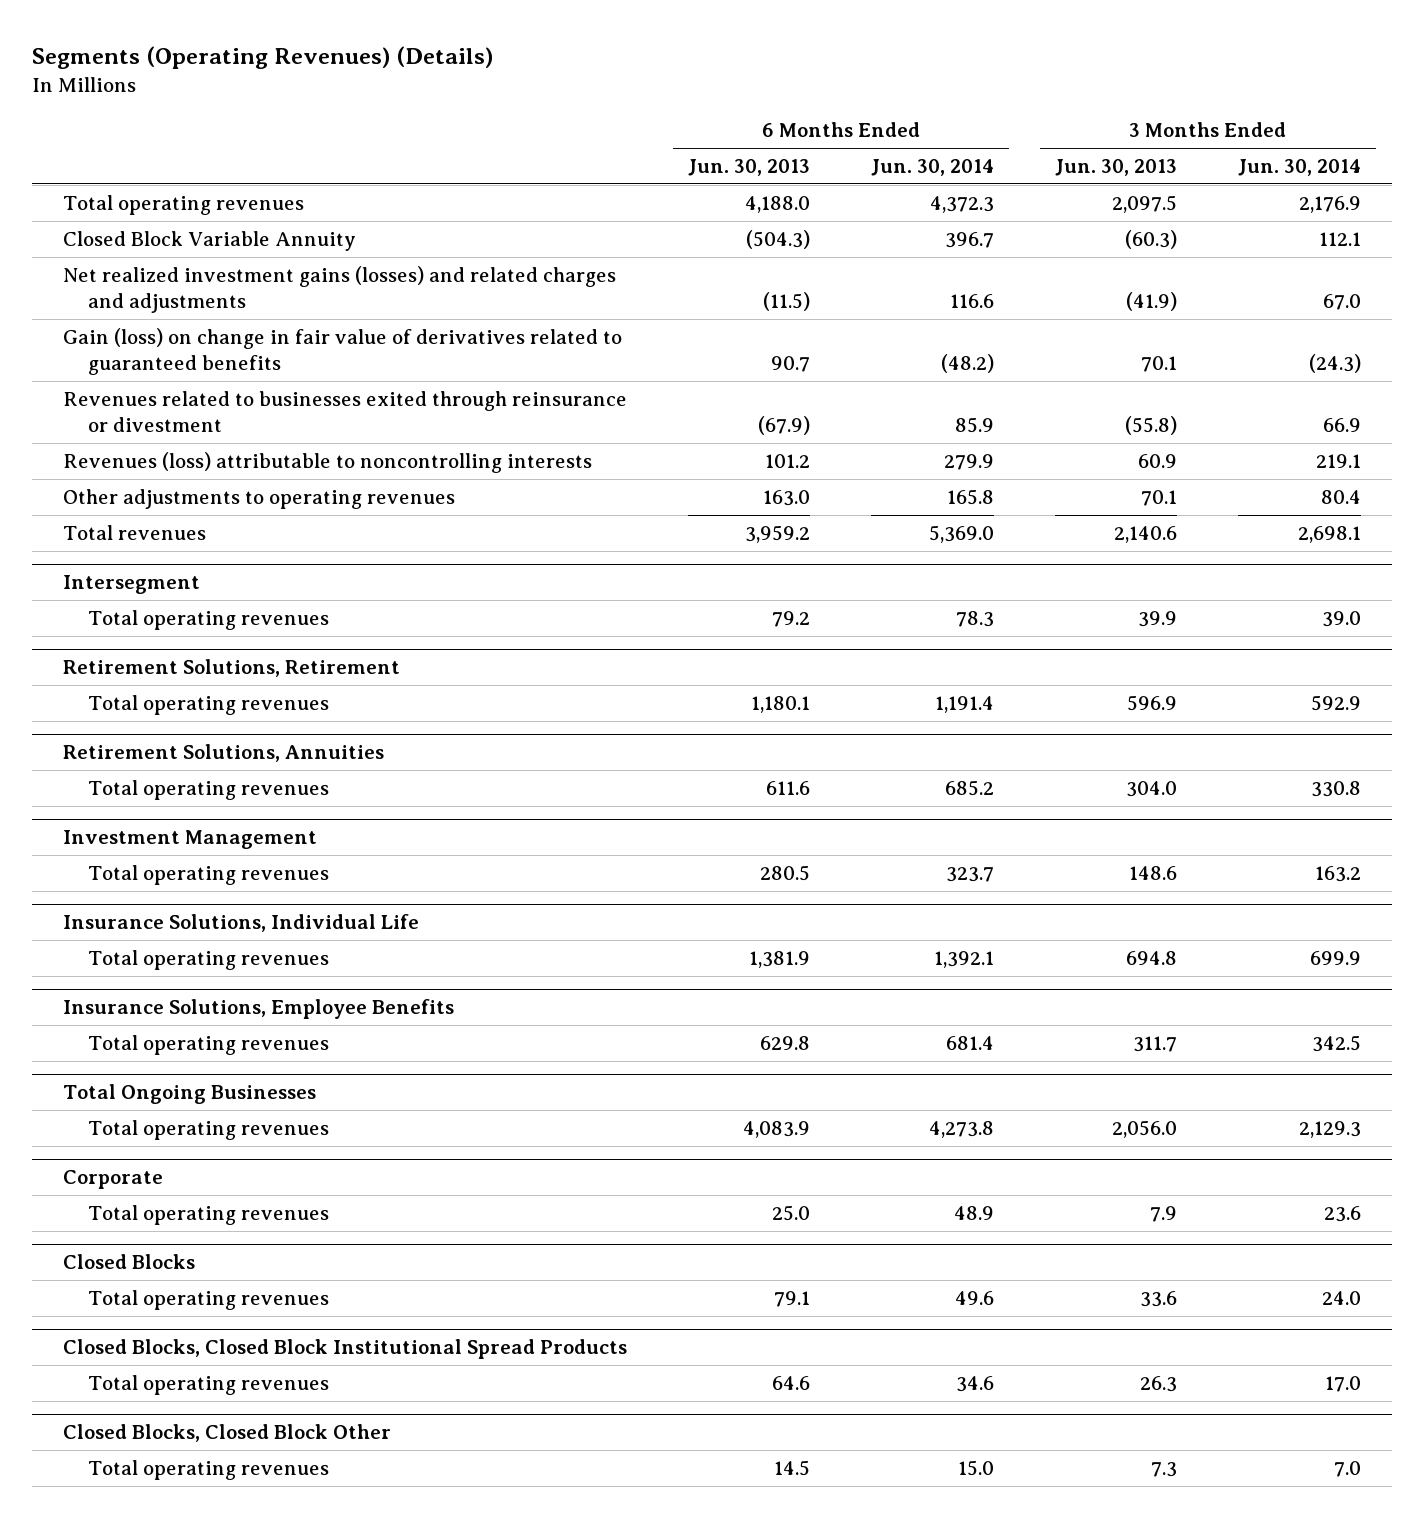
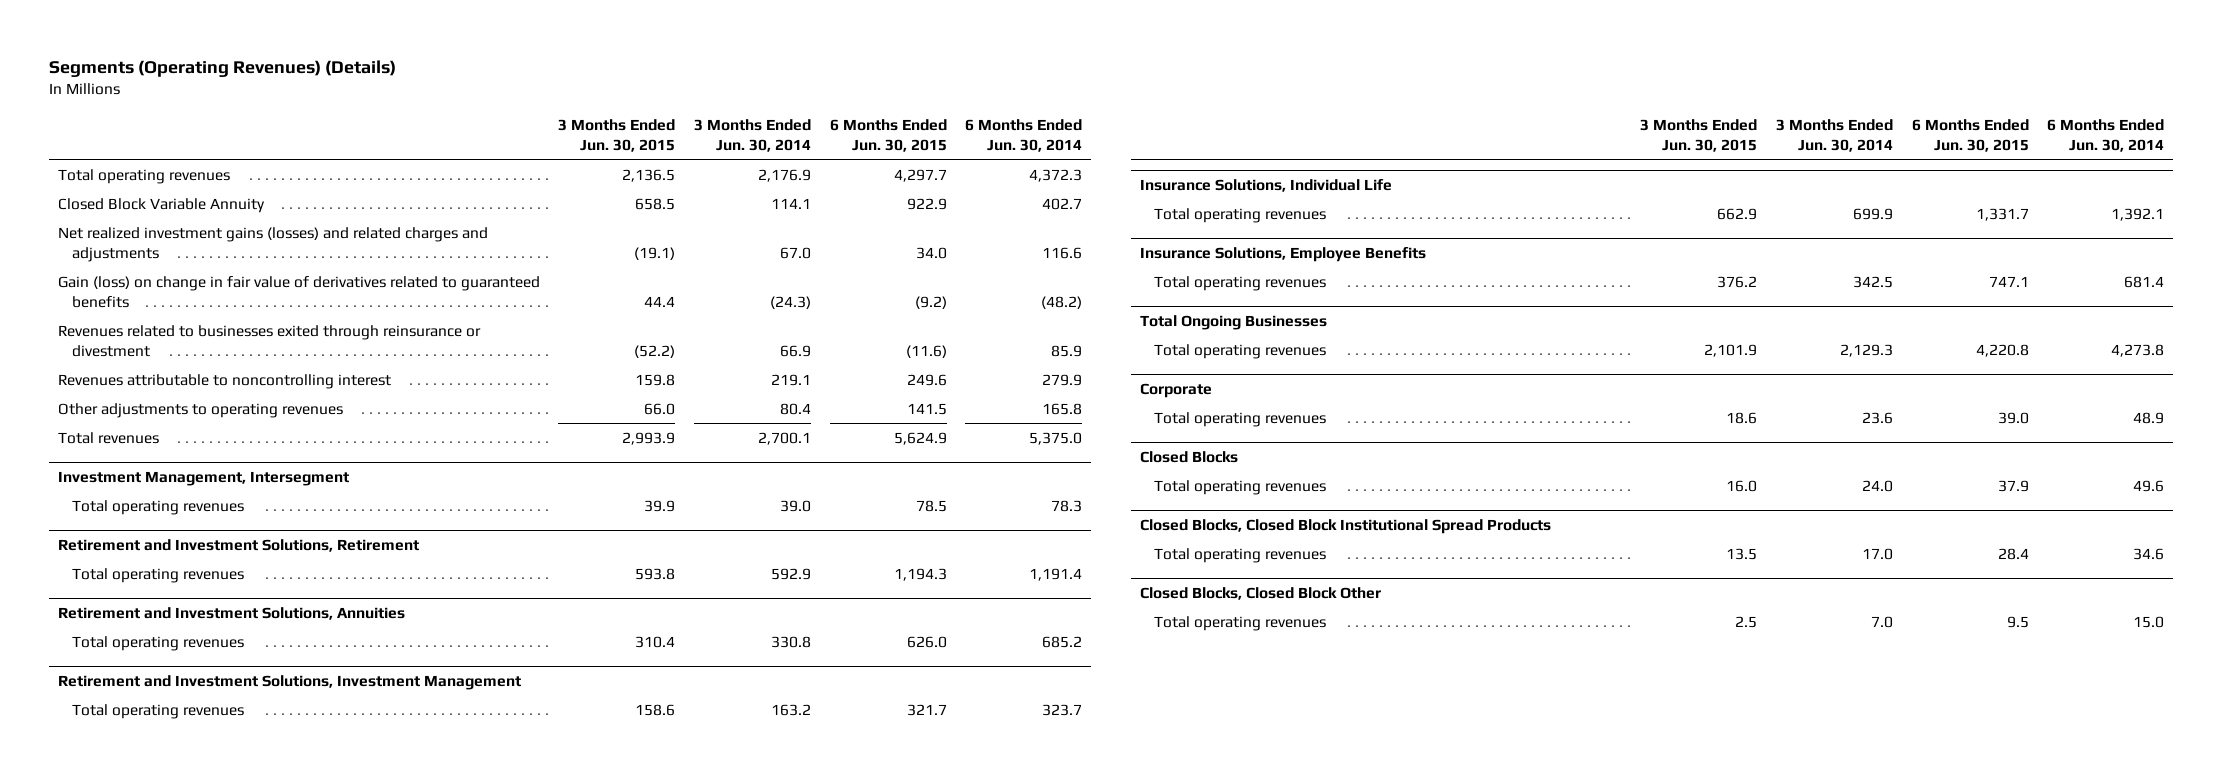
- | 6 Months Ended Jun. 30, 2013 | 6 Months Ended Jun. 30, 2014 | 3 Months Ended Jun. 30, 2013 | 3 Months Ended Jun. 30, 2014
+ | 3 Months Ended Jun. 30, 2015 | 3 Months Ended Jun. 30, 2014 | 6 Months Ended Jun. 30, 2015 | 6 Months Ended Jun. 30, 2014
- Closed Block Variable Annuity | (504.3) | 396.7 | (60.3) | 112.1
+ Closed Block Variable Annuity | 658.5 | 114.1 | 922.9 | 402.7
- Revenues (loss) attributable to noncontrolling interests | 101.2 | 279.9 | 60.9 | 219.1
+ Revenues attributable to noncontrolling interest | 159.8 | 219.1 | 249.6 | 279.9
- Total revenues | 3,959.2 | 5,369.0 | 2,140.6 | 2,698.1
- Intersegment
+ Total revenues | 2,993.9 | 2,700.1 | 5,624.9 | 5,375.0
+ Investment Management, Intersegment
- Retirement Solutions, Retirement
+ Retirement and Investment Solutions, Retirement
- Retirement Solutions, Annuities
+ Retirement and Investment Solutions, Annuities
- Investment Management
+ Retirement and Investment Solutions, Investment Management

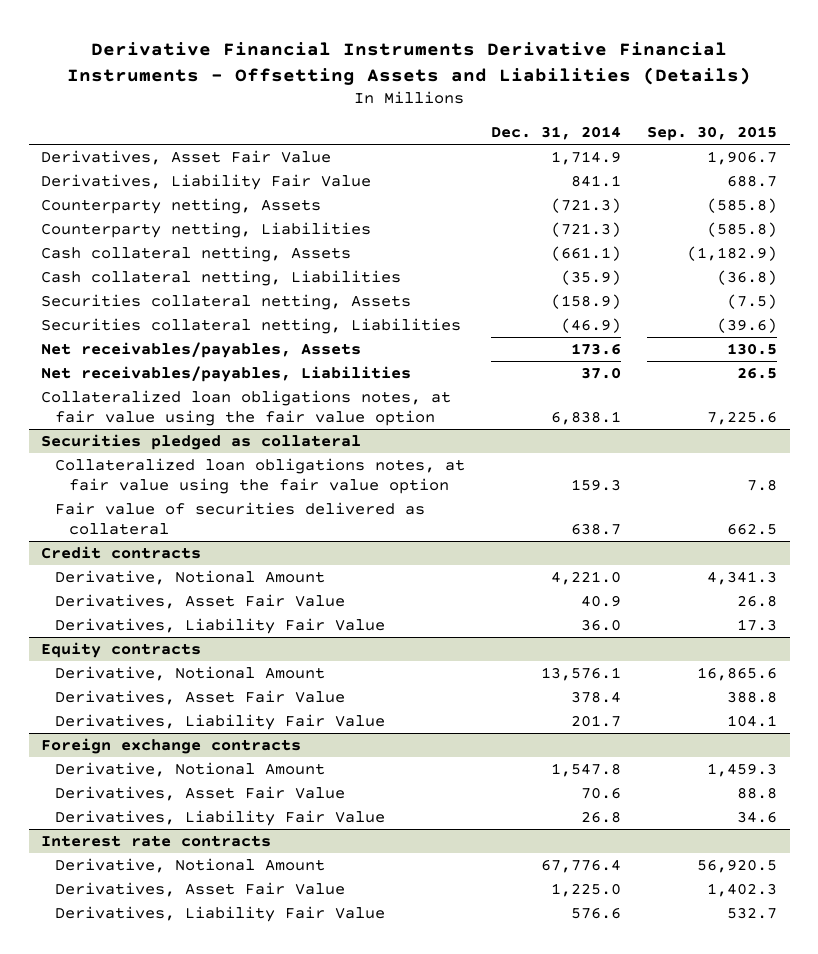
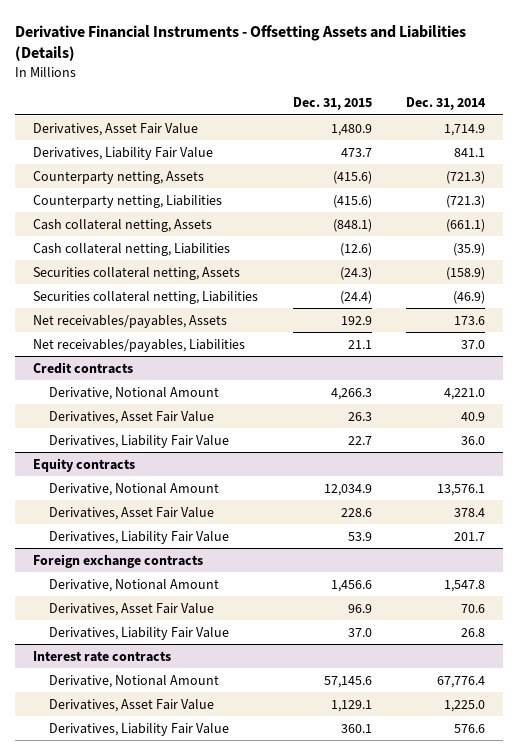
- Derivative Financial Instruments Derivative Financial Instruments - Offsetting Assets and Liabilities (Details)
+ Derivative Financial Instruments - Offsetting Assets and Liabilities (Details)
- | Dec. 31, 2014 | Sep. 30, 2015
+ | Dec. 31, 2015 | Dec. 31, 2014
- Collateralized loan obligations notes, at fair value using the fair value option | 6,838.1 | 7,225.6
- Securities pledged as collateral
- Collateralized loan obligations notes, at fair value using the fair value option | 159.3 | 7.8
- Fair value of securities delivered as collateral | 638.7 | 662.5

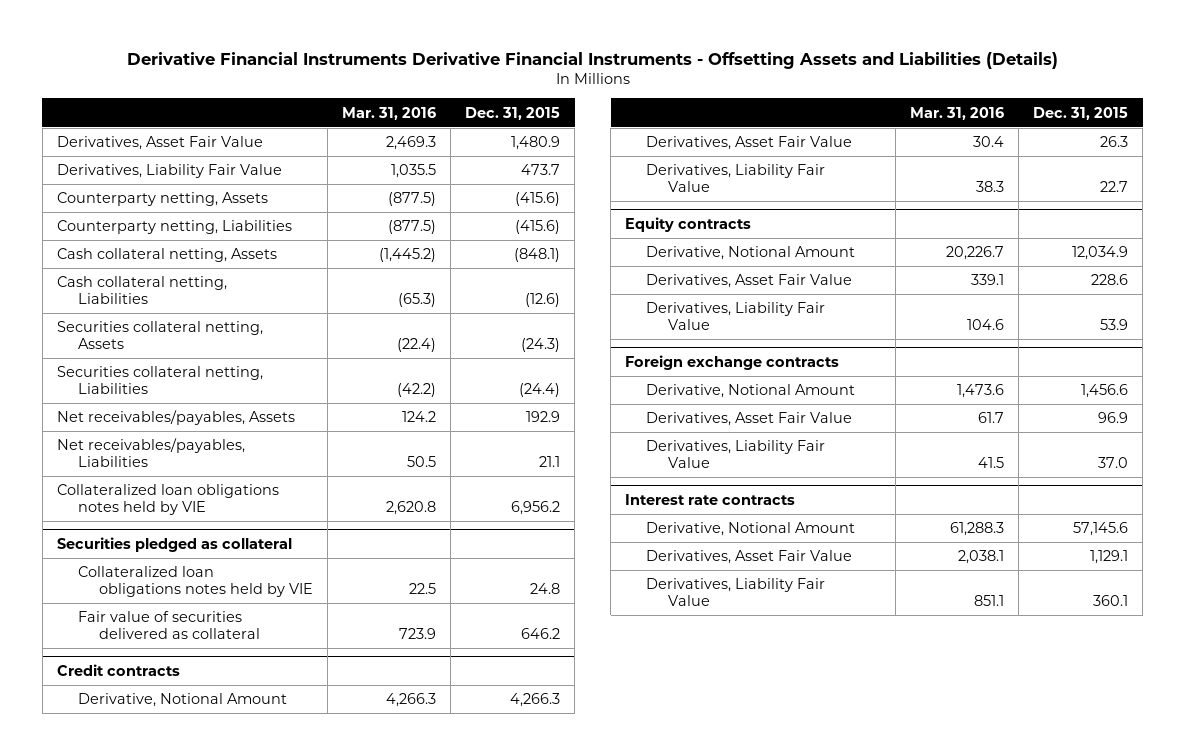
- Derivative Financial Instruments - Offsetting Assets and Liabilities (Details)
+ Derivative Financial Instruments Derivative Financial Instruments - Offsetting Assets and Liabilities (Details)
- | Dec. 31, 2015 | Dec. 31, 2014
+ | Mar. 31, 2016 | Dec. 31, 2015
+ Collateralized loan obligations notes held by VIE | 2,620.8 | 6,956.2
+ Securities pledged as collateral
+ Collateralized loan obligations notes held by VIE | 22.5 | 24.8
+ Fair value of securities delivered as collateral | 723.9 | 646.2

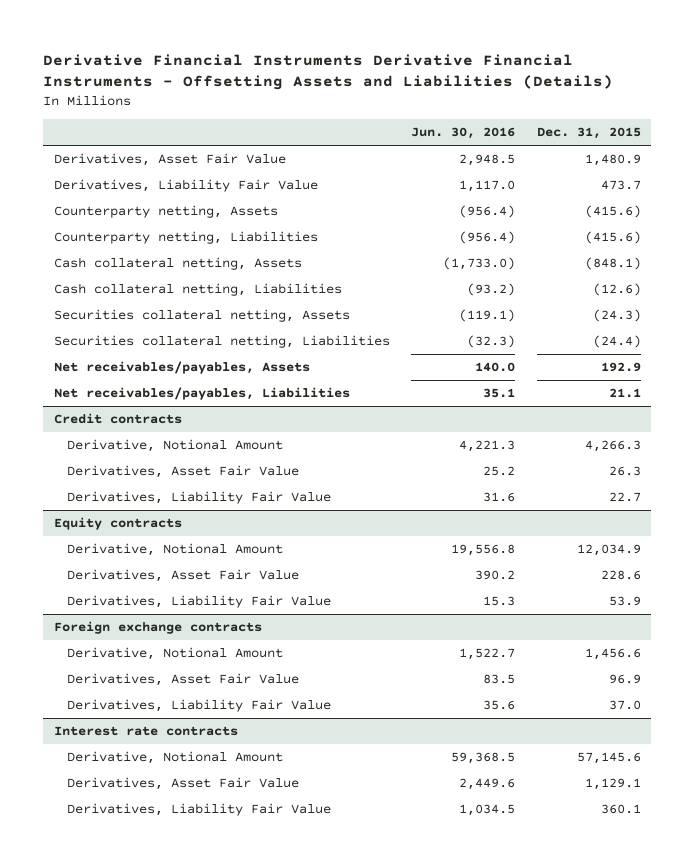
- | Mar. 31, 2016 | Dec. 31, 2015
+ | Jun. 30, 2016 | Dec. 31, 2015
- Collateralized loan obligations notes held by VIE | 2,620.8 | 6,956.2
- Securities pledged as collateral
- Collateralized loan obligations notes held by VIE | 22.5 | 24.8
- Fair value of securities delivered as collateral | 723.9 | 646.2

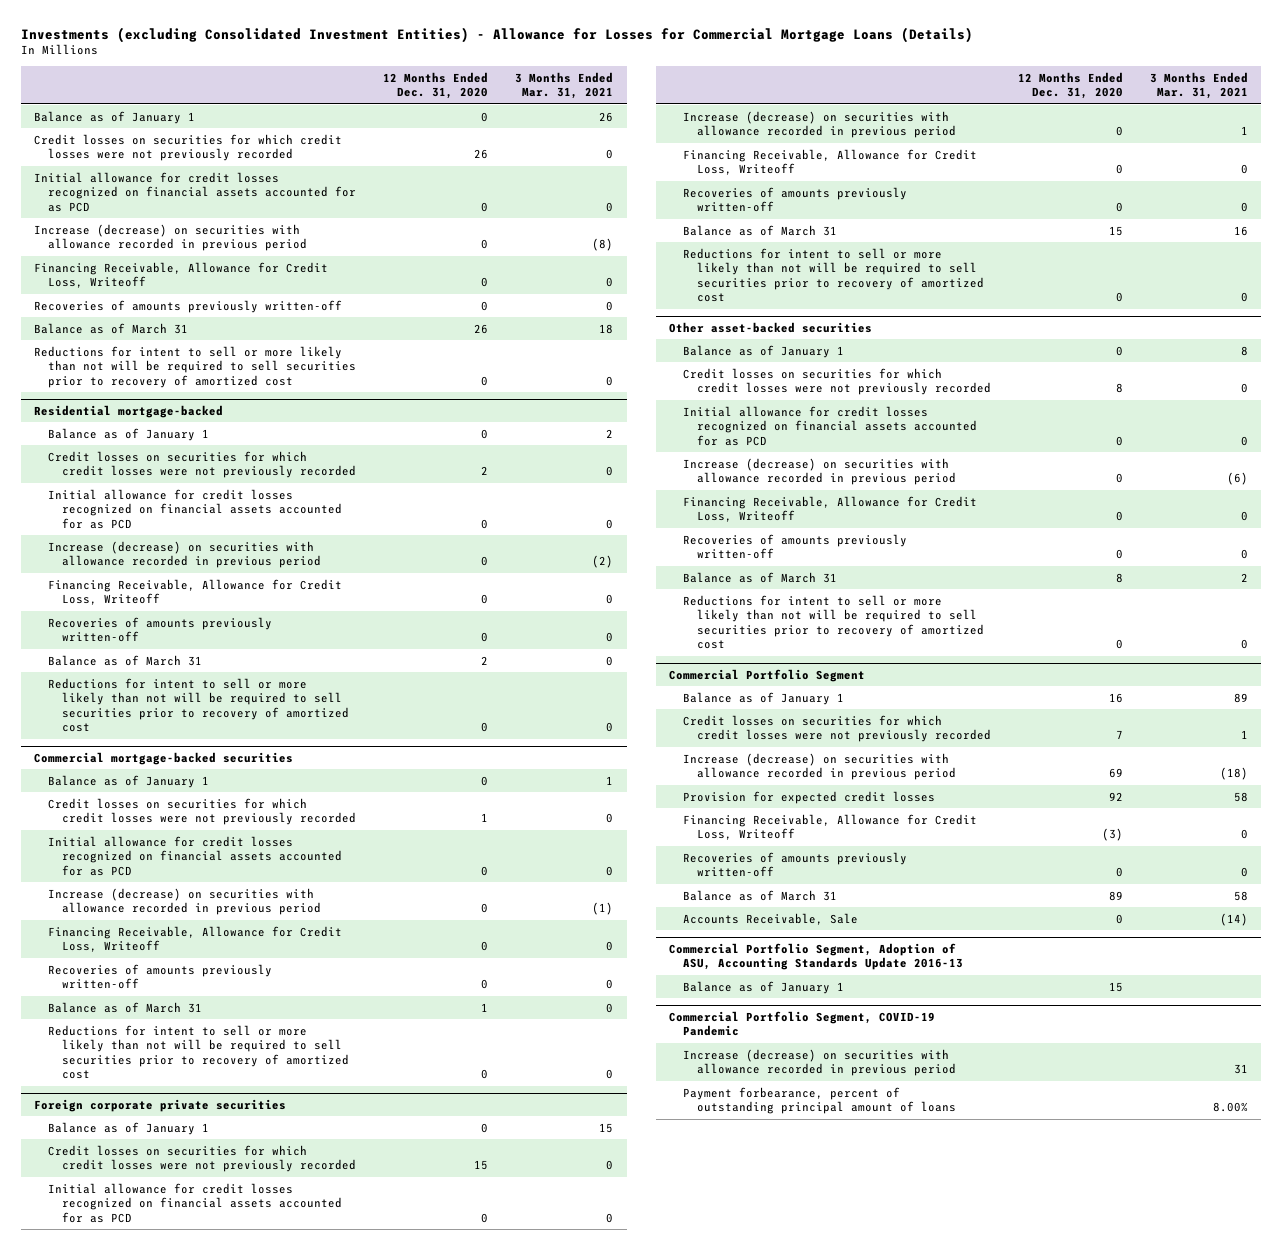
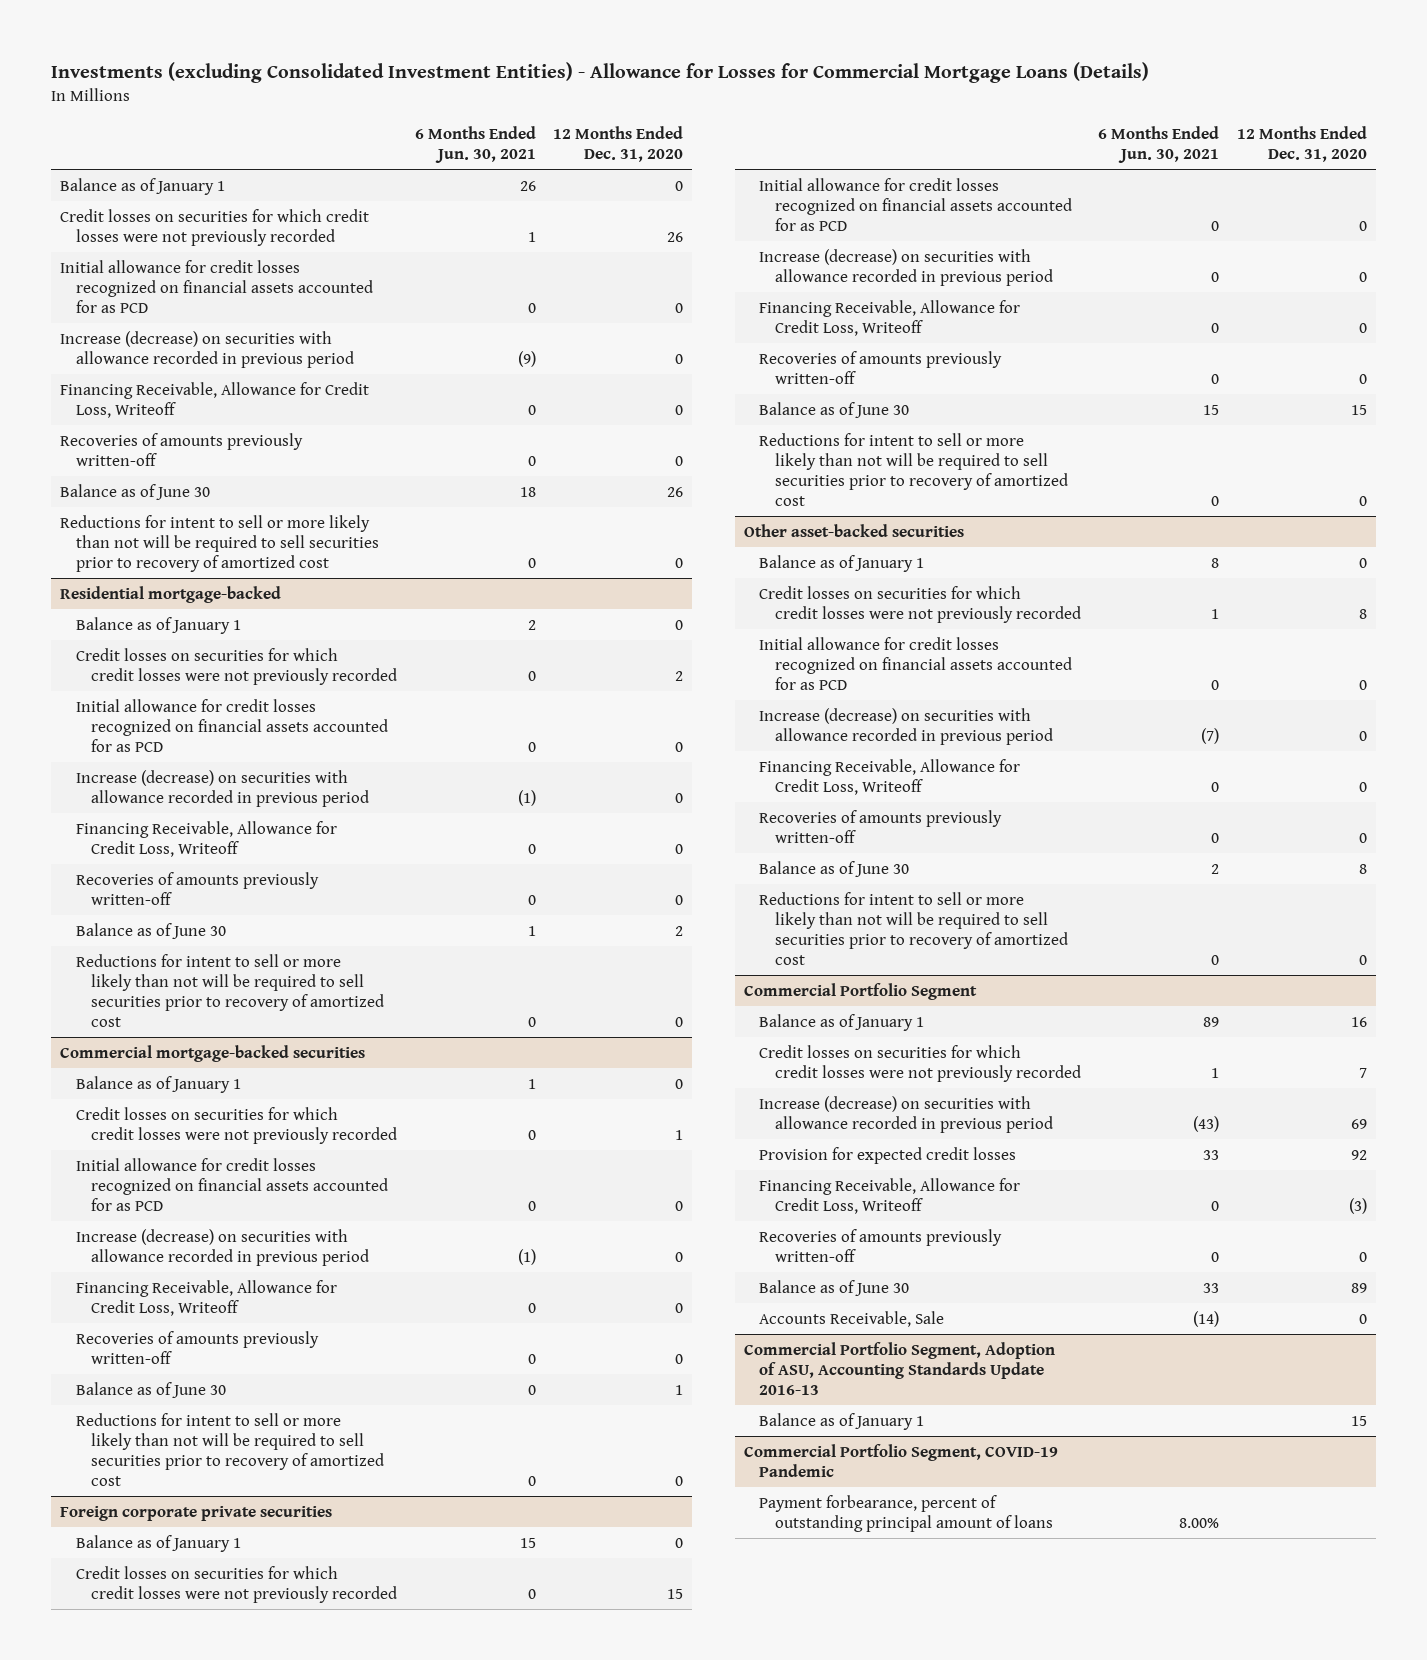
- | 12 Months Ended Dec. 31, 2020 | 3 Months Ended Mar. 31, 2021
+ | 6 Months Ended Jun. 30, 2021 | 12 Months Ended Dec. 31, 2020
- Balance as of March 31 | 26 | 18
+ Balance as of June 30 | 18 | 26
@ Residential mortgage-backed
- Balance as of March 31 | 2 | 0
+ Balance as of June 30 | 1 | 2
@ Commercial mortgage-backed securities
- Balance as of March 31 | 1 | 0
+ Balance as of June 30 | 0 | 1
@ Foreign corporate private securities
- Balance as of March 31 | 15 | 16
+ Balance as of June 30 | 15 | 15
@ Other asset-backed securities
- Balance as of March 31 | 8 | 2
+ Balance as of June 30 | 2 | 8
@ Commercial Portfolio Segment
- Balance as of March 31 | 89 | 58
+ Balance as of June 30 | 33 | 89
@ Commercial Portfolio Segment, COVID-19 Pandemic
- Increase (decrease) on securities with allowance recorded in previous period | | 31

